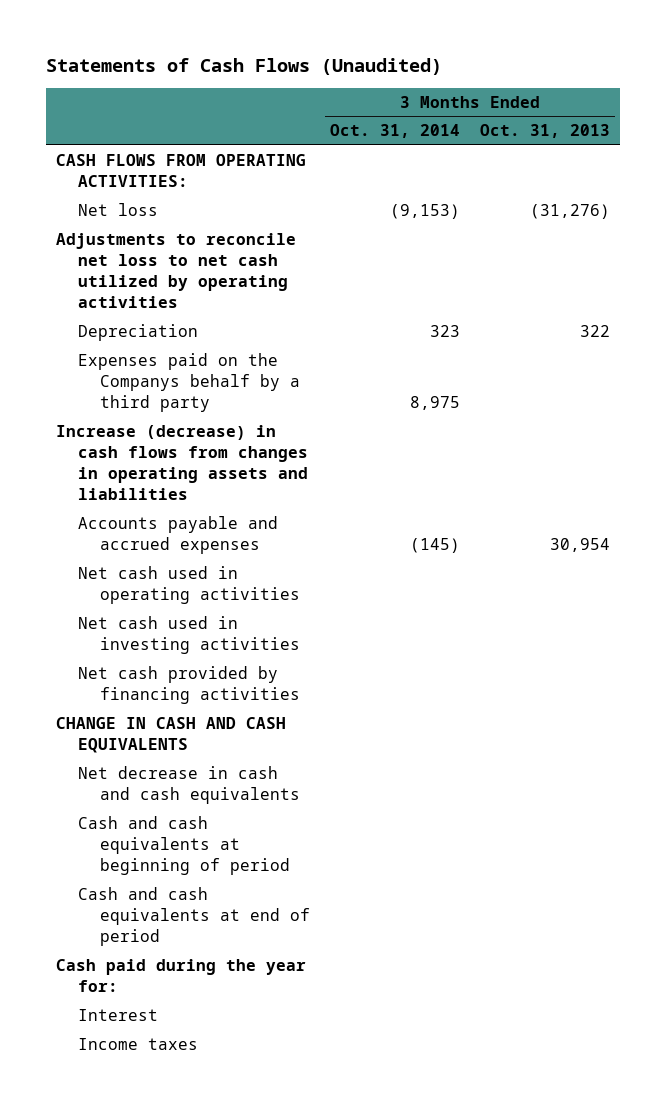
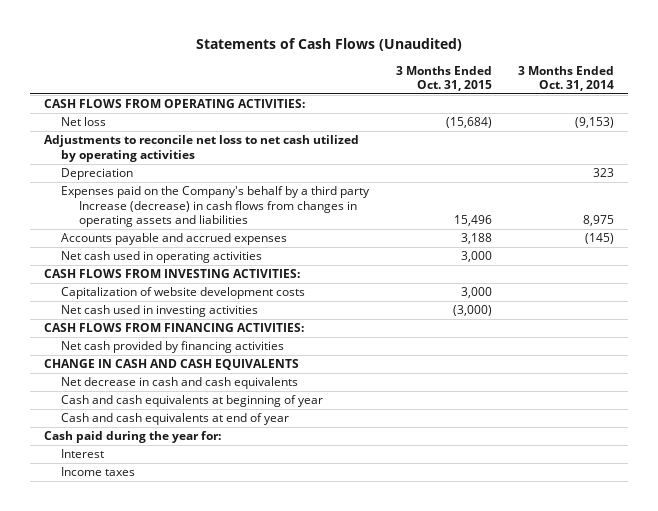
- | 3 Months Ended Oct. 31, 2014 | 3 Months Ended Oct. 31, 2013
+ | 3 Months Ended Oct. 31, 2015 | 3 Months Ended Oct. 31, 2014
- Expenses paid on the Companys behalf by a third party | 8,975 |
- Increase (decrease) in cash flows from changes in operating assets and liabilities
+ Expenses paid on the Company's behalf by a third party Increase (decrease) in cash flows from changes in operating assets and liabilities | 15,496 | 8,975
+ CASH FLOWS FROM INVESTING ACTIVITIES:
+ Capitalization of website development costs | 3,000 |
+ CASH FLOWS FROM FINANCING ACTIVITIES:
- Cash and cash equivalents at beginning of period
- Cash and cash equivalents at end of period
+ Cash and cash equivalents at beginning of year
+ Cash and cash equivalents at end of year

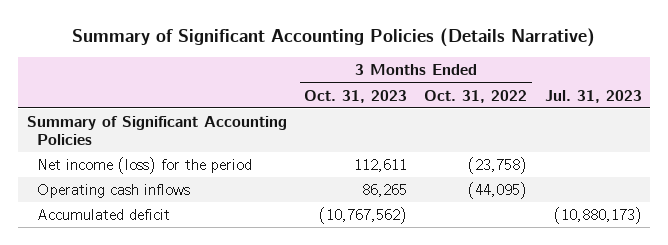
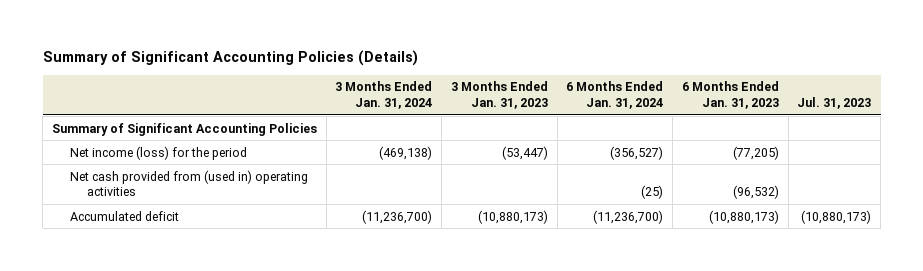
- Summary of Significant Accounting Policies (Details Narrative)
+ Summary of Significant Accounting Policies (Details)
- | 3 Months Ended Oct. 31, 2023 | 3 Months Ended Oct. 31, 2022 | Jul. 31, 2023
+ | 3 Months Ended Jan. 31, 2024 | 3 Months Ended Jan. 31, 2023 | 6 Months Ended Jan. 31, 2024 | 6 Months Ended Jan. 31, 2023 | Jul. 31, 2023
- Operating cash inflows | 86,265 | (44,095) |
+ Net cash provided from (used in) operating activities | | | (25) | (96,532) |

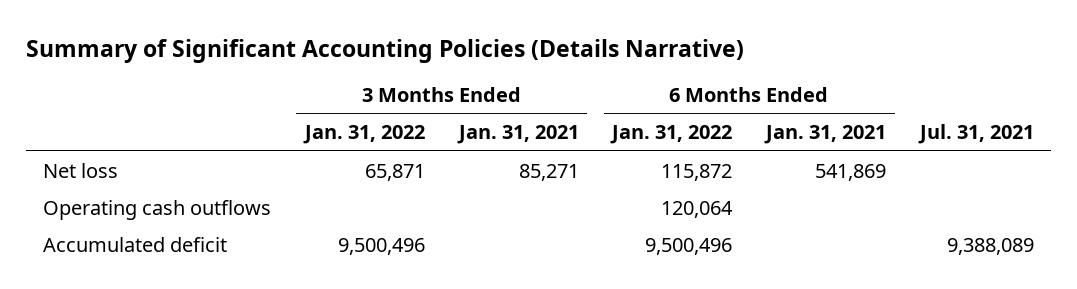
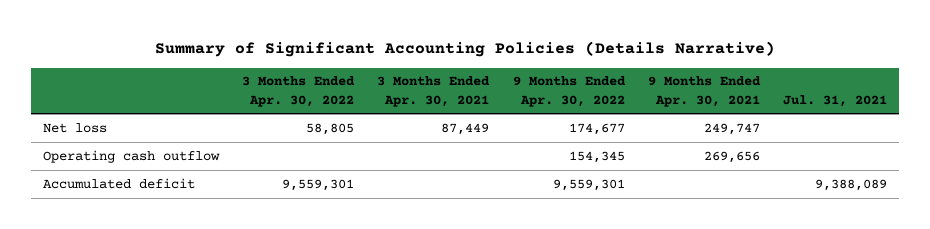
- | 3 Months Ended Jan. 31, 2022 | 3 Months Ended Jan. 31, 2021 | 6 Months Ended Jan. 31, 2022 | 6 Months Ended Jan. 31, 2021 | Jul. 31, 2021
+ | 3 Months Ended Apr. 30, 2022 | 3 Months Ended Apr. 30, 2021 | 9 Months Ended Apr. 30, 2022 | 9 Months Ended Apr. 30, 2021 | Jul. 31, 2021
- Operating cash outflows | | | 120,064 | |
+ Operating cash outflow | | | 154,345 | 269,656 |

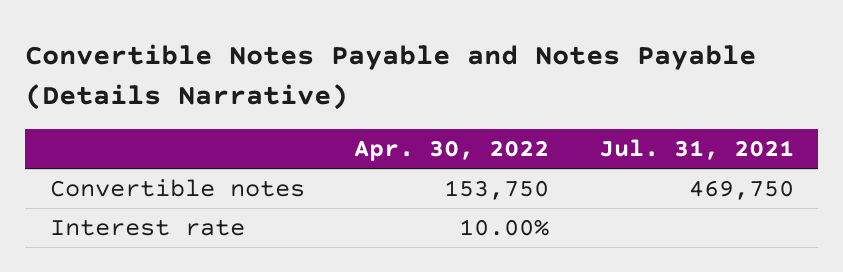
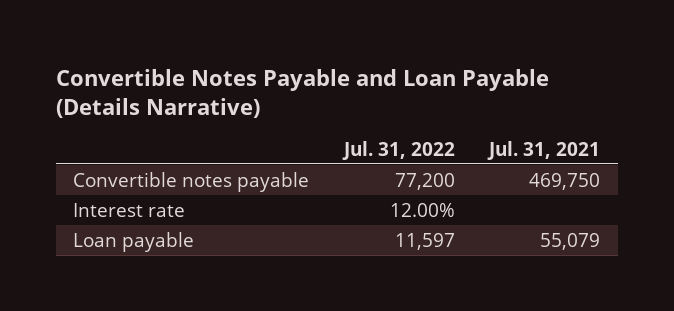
- Convertible Notes Payable and Notes Payable (Details Narrative)
+ Convertible Notes Payable and Loan Payable (Details Narrative)
- | Apr. 30, 2022 | Jul. 31, 2021
+ | Jul. 31, 2022 | Jul. 31, 2021
- Convertible notes | 153,750 | 469,750
+ Convertible notes payable | 77,200 | 469,750
+ Loan payable | 11,597 | 55,079

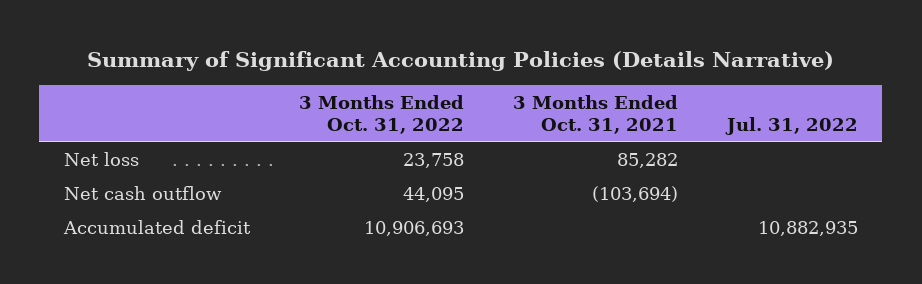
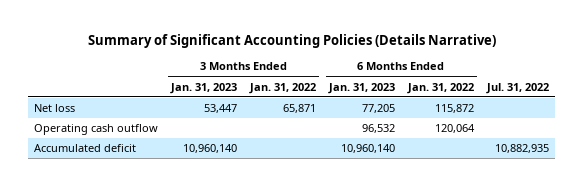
- | 3 Months Ended Oct. 31, 2022 | 3 Months Ended Oct. 31, 2021 | Jul. 31, 2022
+ | 3 Months Ended Jan. 31, 2023 | 3 Months Ended Jan. 31, 2022 | 6 Months Ended Jan. 31, 2023 | 6 Months Ended Jan. 31, 2022 | Jul. 31, 2022
- Net cash outflow | 44,095 | (103,694) |
+ Operating cash outflow | | | 96,532 | 120,064 |

